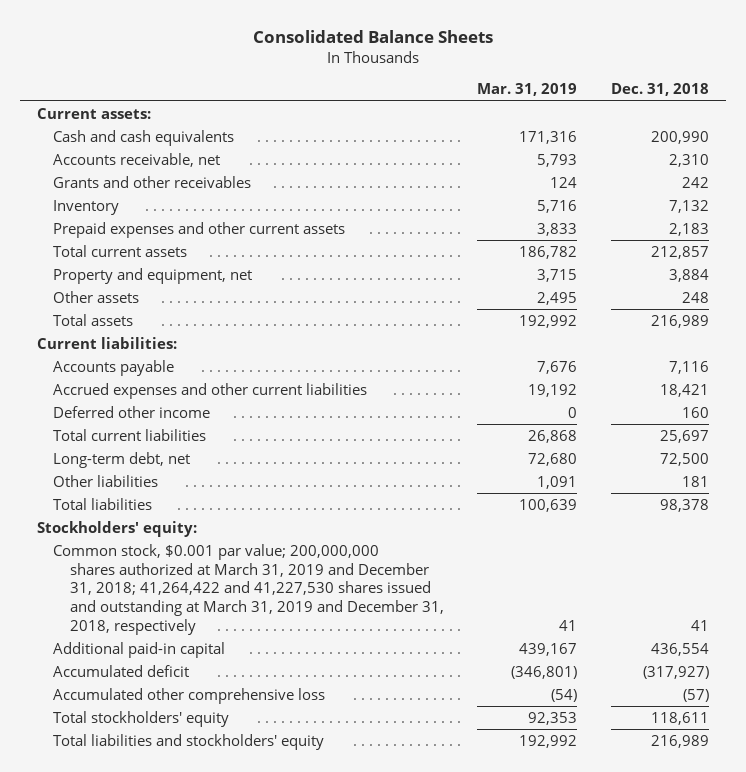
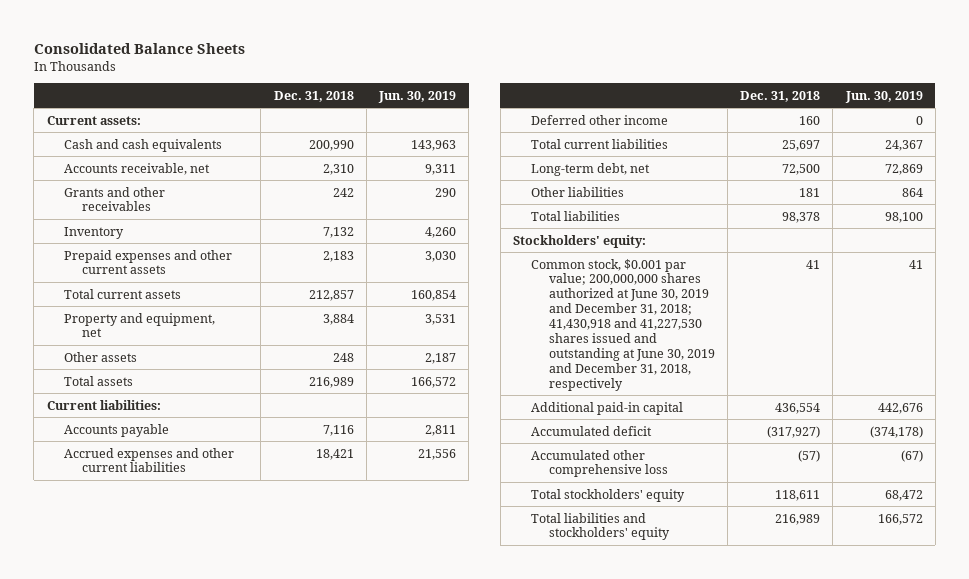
- | Mar. 31, 2019 | Dec. 31, 2018
+ | Dec. 31, 2018 | Jun. 30, 2019
- Common stock, $0.001 par value; 200,000,000 shares authorized at March 31, 2019 and December 31, 2018; 41,264,422 and 41,227,530 shares issued and outstanding at March 31, 2019 and December 31, 2018, respectively | 41 | 41
+ Common stock, $0.001 par value; 200,000,000 shares authorized at June 30, 2019 and December 31, 2018; 41,430,918 and 41,227,530 shares issued and outstanding at June 30, 2019 and December 31, 2018, respectively | 41 | 41

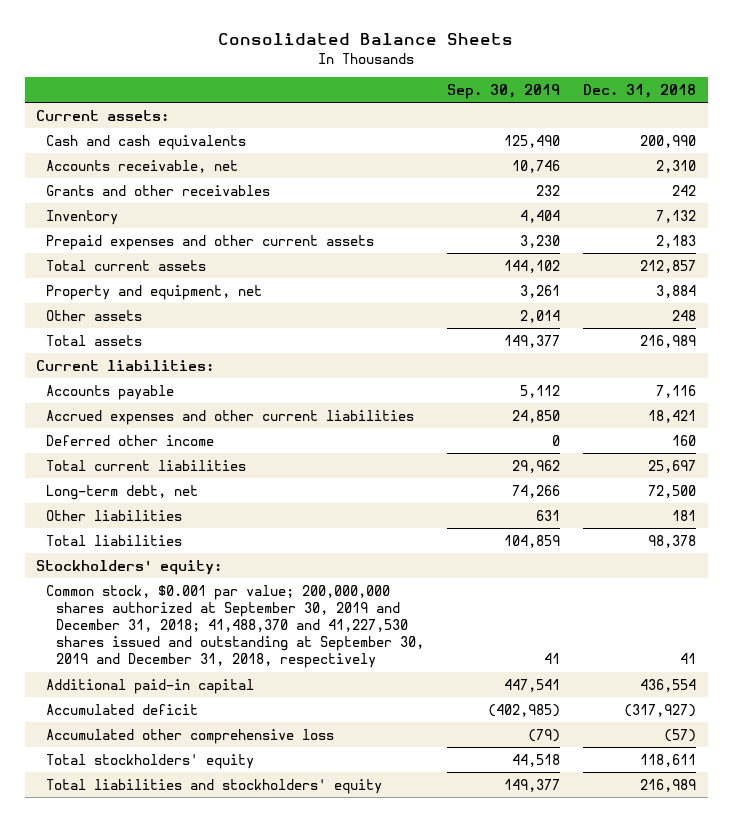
- | Dec. 31, 2018 | Jun. 30, 2019
+ | Sep. 30, 2019 | Dec. 31, 2018
- Common stock, $0.001 par value; 200,000,000 shares authorized at June 30, 2019 and December 31, 2018; 41,430,918 and 41,227,530 shares issued and outstanding at June 30, 2019 and December 31, 2018, respectively | 41 | 41
+ Common stock, $0.001 par value; 200,000,000 shares authorized at September 30, 2019 and December 31, 2018; 41,488,370 and 41,227,530 shares issued and outstanding at September 30, 2019 and December 31, 2018, respectively | 41 | 41

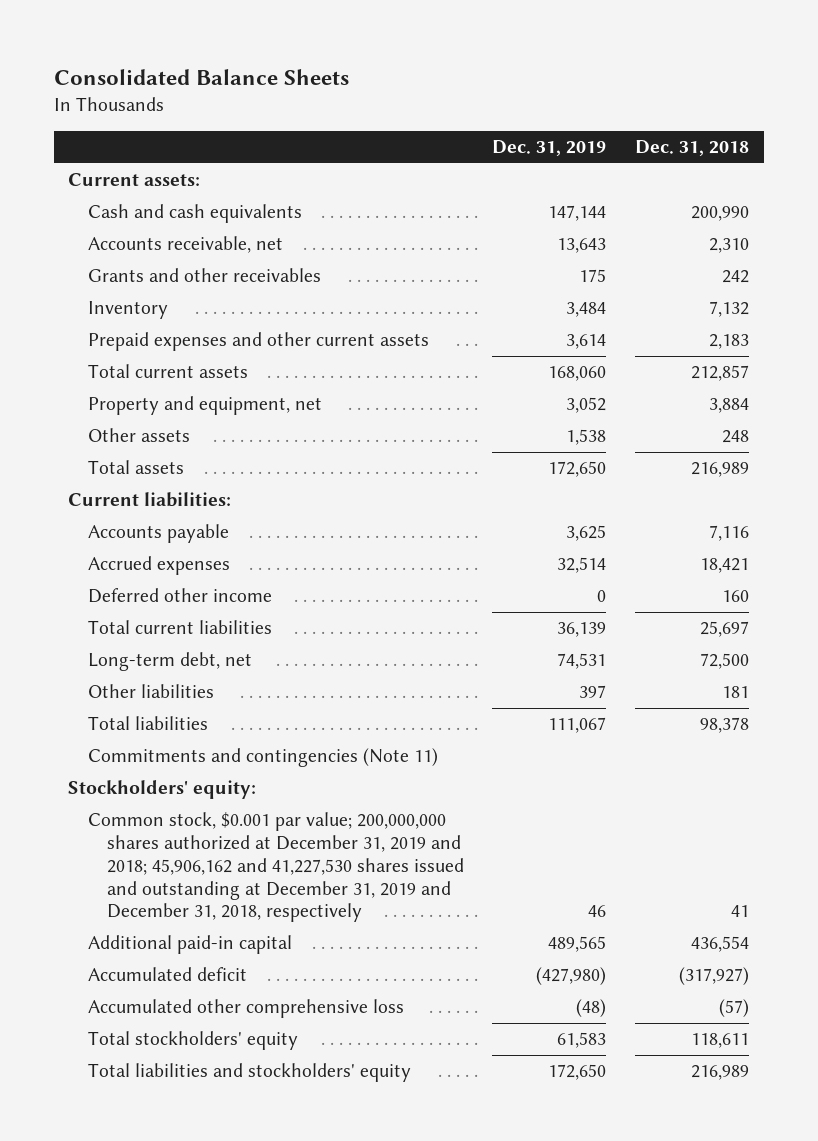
- | Sep. 30, 2019 | Dec. 31, 2018
+ | Dec. 31, 2019 | Dec. 31, 2018
- Accrued expenses and other current liabilities | 24,850 | 18,421
+ Accrued expenses | 32,514 | 18,421
+ Commitments and contingencies (Note 11)
- Common stock, $0.001 par value; 200,000,000 shares authorized at September 30, 2019 and December 31, 2018; 41,488,370 and 41,227,530 shares issued and outstanding at September 30, 2019 and December 31, 2018, respectively | 41 | 41
+ Common stock, $0.001 par value; 200,000,000 shares authorized at December 31, 2019 and 2018; 45,906,162 and 41,227,530 shares issued and outstanding at December 31, 2019 and December 31, 2018, respectively | 46 | 41

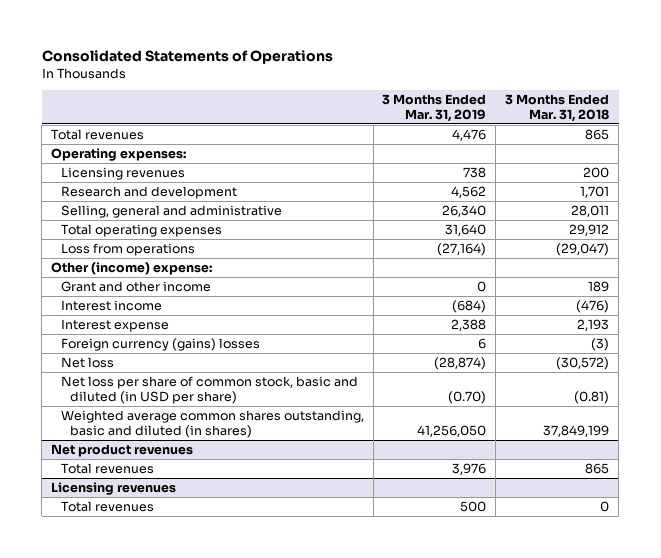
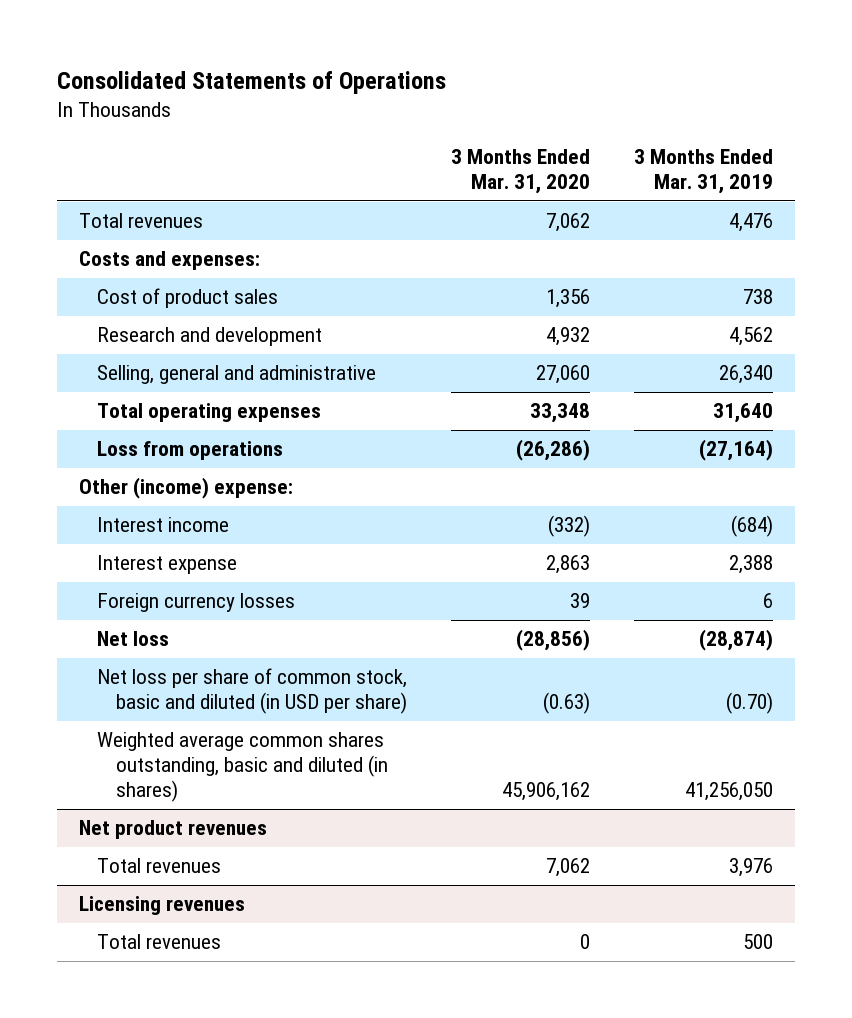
- | 3 Months Ended Mar. 31, 2019 | 3 Months Ended Mar. 31, 2018
+ | 3 Months Ended Mar. 31, 2020 | 3 Months Ended Mar. 31, 2019
- Operating expenses:
- Licensing revenues | 738 | 200
+ Costs and expenses:
+ Cost of product sales | 1,356 | 738
- Grant and other income | 0 | 189
- Foreign currency (gains) losses | 6 | (3)
+ Foreign currency losses | 39 | 6

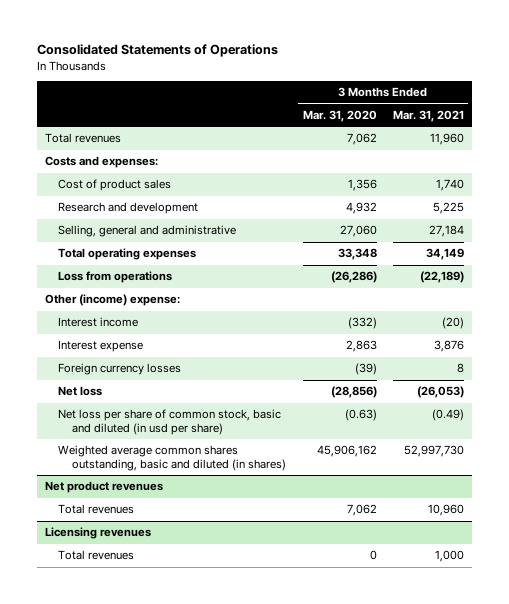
- | 3 Months Ended Mar. 31, 2020 | 3 Months Ended Mar. 31, 2019
+ | 3 Months Ended Mar. 31, 2020 | 3 Months Ended Mar. 31, 2021
- Foreign currency losses | 39 | 6
+ Foreign currency losses | (39) | 8
- Net loss per share of common stock, basic and diluted (in USD per share) | (0.63) | (0.70)
+ Net loss per share of common stock, basic and diluted (in usd per share) | (0.63) | (0.49)

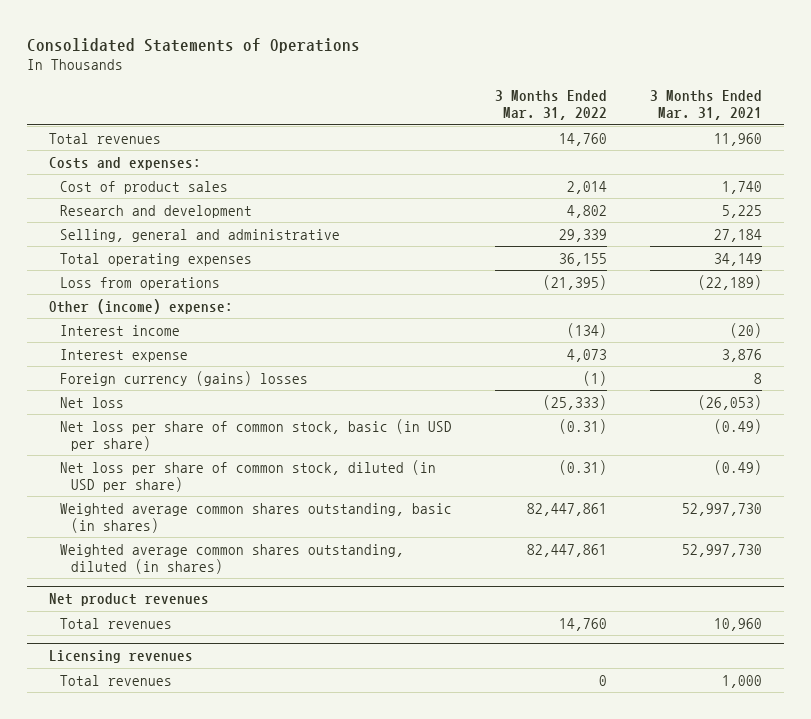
- | 3 Months Ended Mar. 31, 2020 | 3 Months Ended Mar. 31, 2021
+ | 3 Months Ended Mar. 31, 2022 | 3 Months Ended Mar. 31, 2021
- Foreign currency losses | (39) | 8
+ Foreign currency (gains) losses | (1) | 8
- Net loss per share of common stock, basic and diluted (in usd per share) | (0.63) | (0.49)
- Weighted average common shares outstanding, basic and diluted (in shares) | 45,906,162 | 52,997,730
+ Net loss per share of common stock, basic (in USD per share) | (0.31) | (0.49)
+ Net loss per share of common stock, diluted (in USD per share) | (0.31) | (0.49)
+ Weighted average common shares outstanding, basic (in shares) | 82,447,861 | 52,997,730
+ Weighted average common shares outstanding, diluted (in shares) | 82,447,861 | 52,997,730

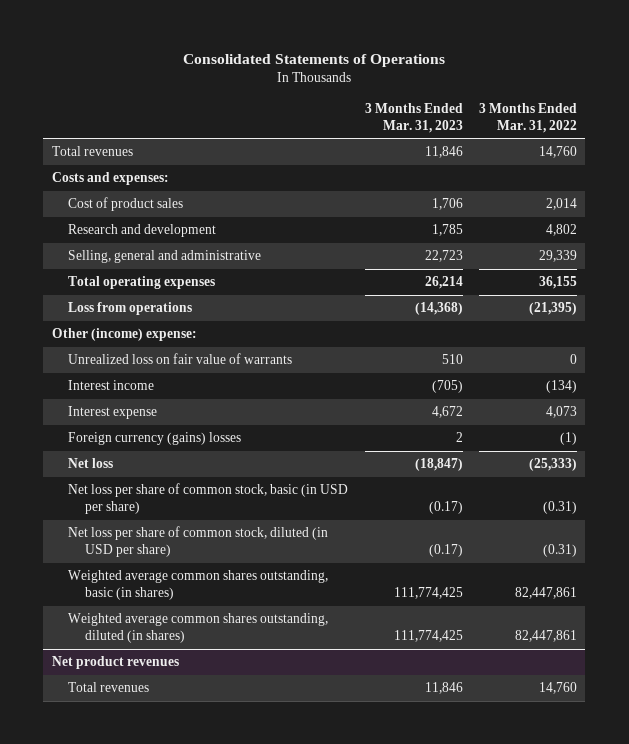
- | 3 Months Ended Mar. 31, 2022 | 3 Months Ended Mar. 31, 2021
+ | 3 Months Ended Mar. 31, 2023 | 3 Months Ended Mar. 31, 2022
+ Unrealized loss on fair value of warrants | 510 | 0
- Licensing revenues
- Total revenues | 0 | 1,000

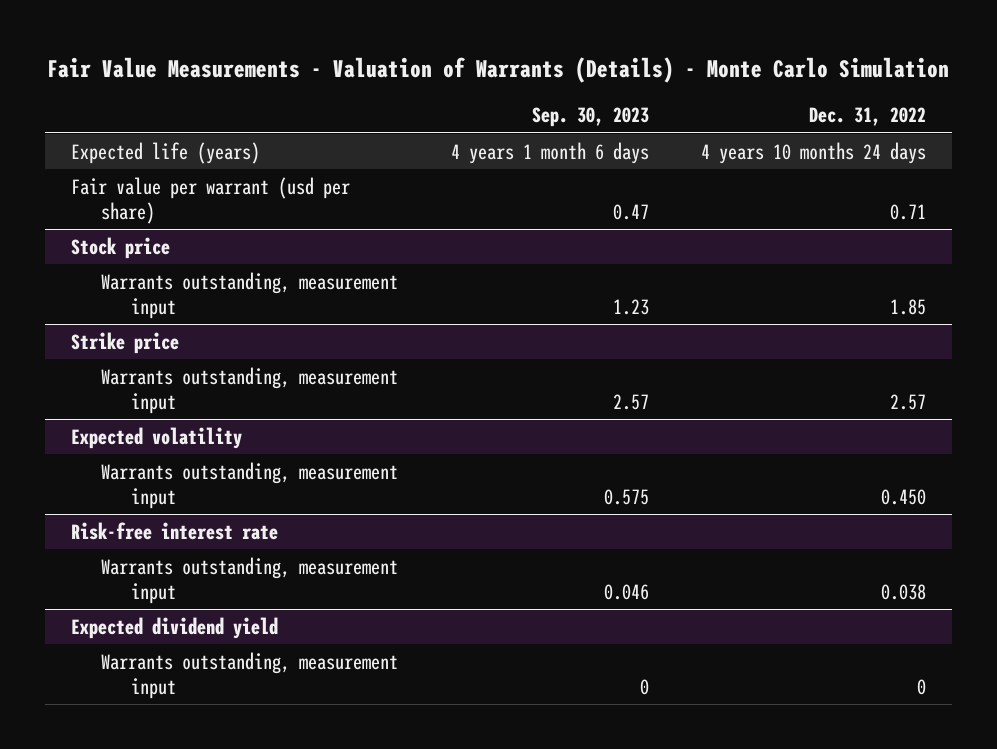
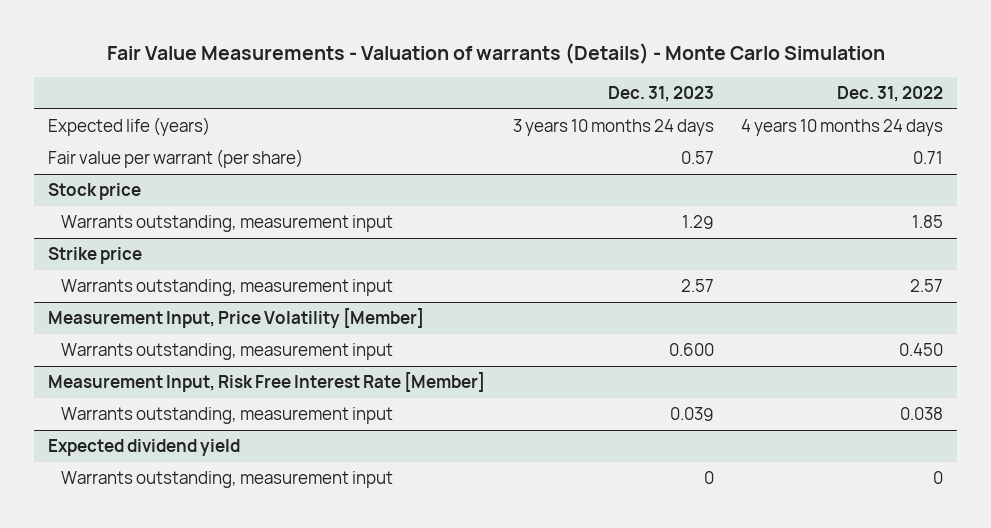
- Fair Value Measurements - Valuation of Warrants (Details) - Monte Carlo Simulation
+ Fair Value Measurements - Valuation of warrants (Details) - Monte Carlo Simulation
- | Sep. 30, 2023 | Dec. 31, 2022
+ | Dec. 31, 2023 | Dec. 31, 2022
- Fair value per warrant (usd per share) | 0.47 | 0.71
+ Fair value per warrant (per share) | 0.57 | 0.71
- Expected volatility
+ Measurement Input, Price Volatility [Member]
- Risk-free interest rate
+ Measurement Input, Risk Free Interest Rate [Member]

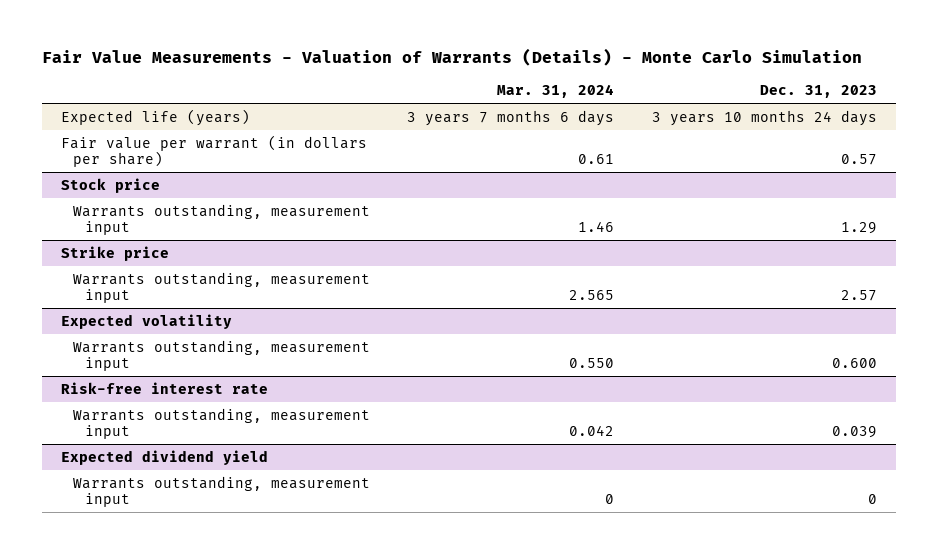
- Fair Value Measurements - Valuation of warrants (Details) - Monte Carlo Simulation
+ Fair Value Measurements - Valuation of Warrants (Details) - Monte Carlo Simulation
- | Dec. 31, 2023 | Dec. 31, 2022
+ | Mar. 31, 2024 | Dec. 31, 2023
- Fair value per warrant (per share) | 0.57 | 0.71
+ Fair value per warrant (in dollars per share) | 0.61 | 0.57
- Measurement Input, Price Volatility [Member]
+ Expected volatility
- Measurement Input, Risk Free Interest Rate [Member]
+ Risk-free interest rate

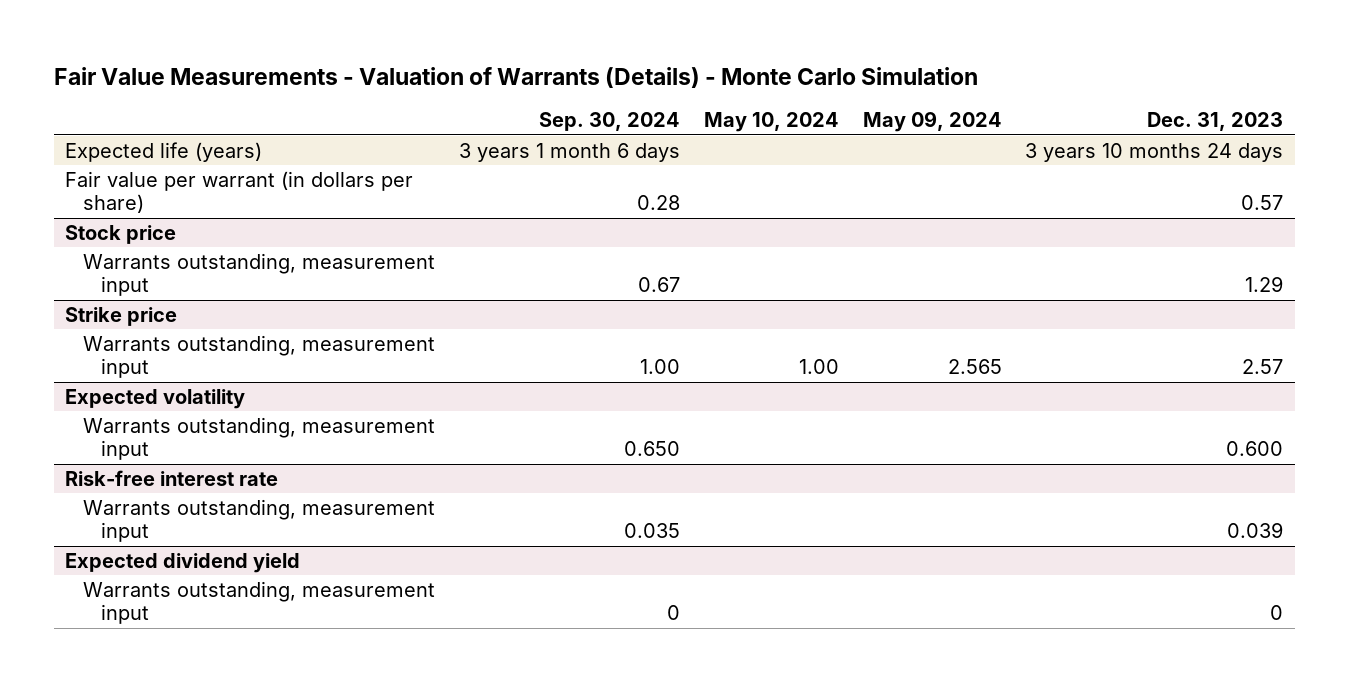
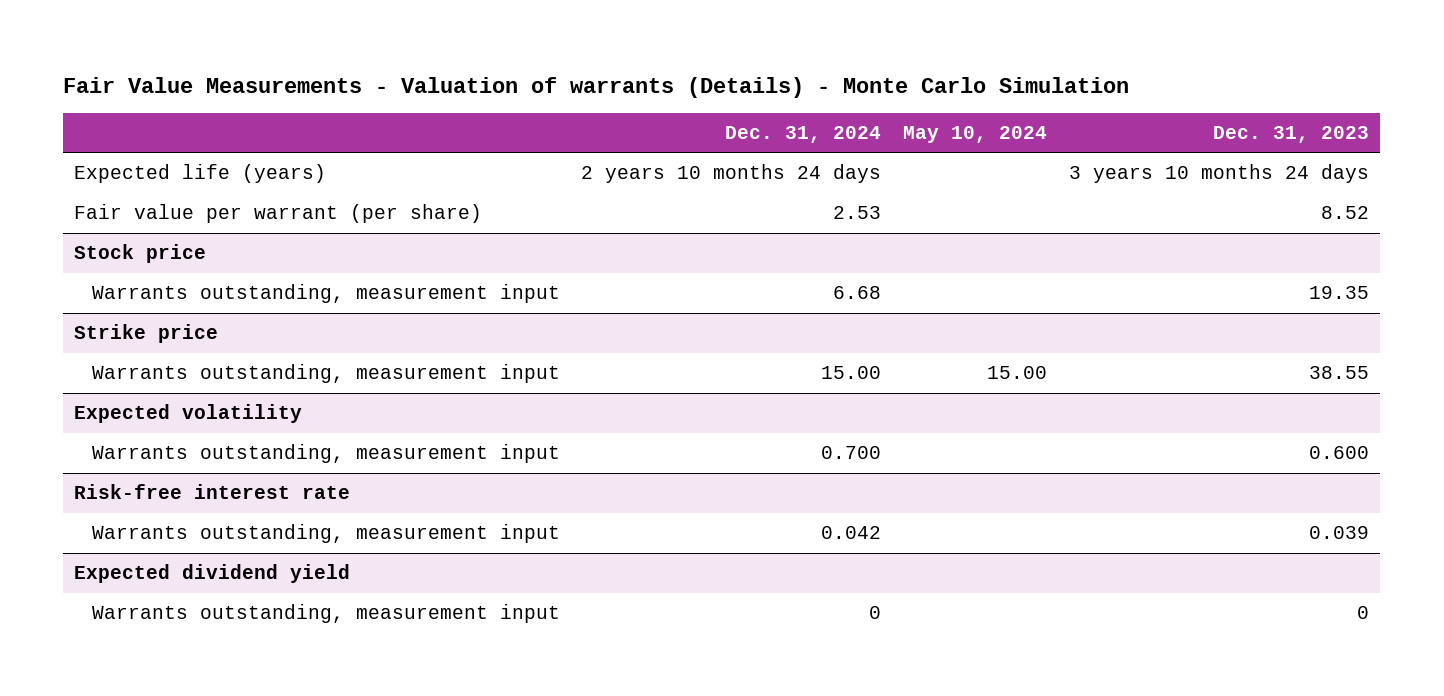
- Fair Value Measurements - Valuation of Warrants (Details) - Monte Carlo Simulation
+ Fair Value Measurements - Valuation of warrants (Details) - Monte Carlo Simulation
- | Sep. 30, 2024 | May 10, 2024 | May 09, 2024 | Dec. 31, 2023
+ | Dec. 31, 2024 | May 10, 2024 | Dec. 31, 2023
- Fair value per warrant (in dollars per share) | 0.28 | | | 0.57
+ Fair value per warrant (per share) | 2.53 | | 8.52
@ Stock price
- Warrants outstanding, measurement input | 0.67 | | | 1.29
+ Warrants outstanding, measurement input | 6.68 | | 19.35
@ Strike price
- Warrants outstanding, measurement input | 1.00 | 1.00 | 2.565 | 2.57
+ Warrants outstanding, measurement input | 15.00 | 15.00 | 38.55

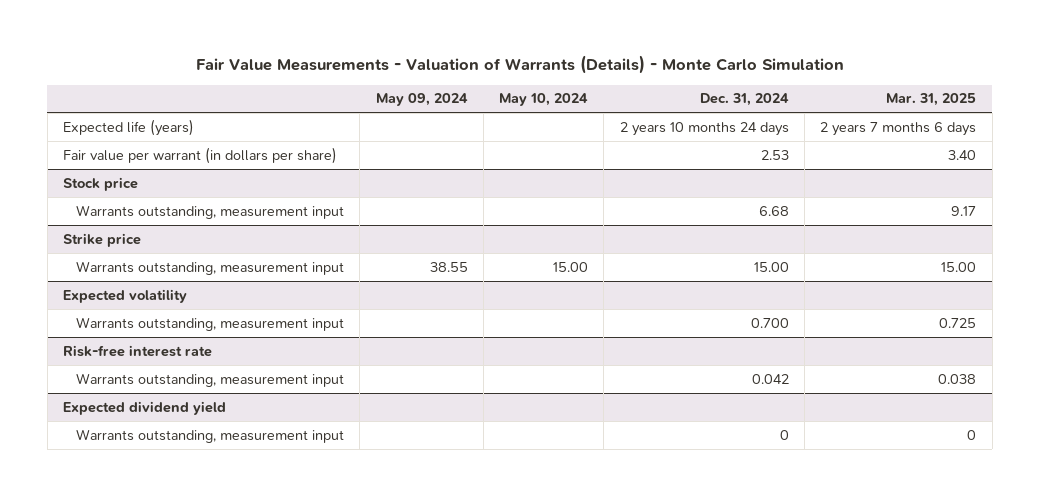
- Fair Value Measurements - Valuation of warrants (Details) - Monte Carlo Simulation
+ Fair Value Measurements - Valuation of Warrants (Details) - Monte Carlo Simulation
- | Dec. 31, 2024 | May 10, 2024 | Dec. 31, 2023
+ | May 09, 2024 | May 10, 2024 | Dec. 31, 2024 | Mar. 31, 2025
- Fair value per warrant (per share) | 2.53 | | 8.52
+ Fair value per warrant (in dollars per share) | | | 2.53 | 3.40

